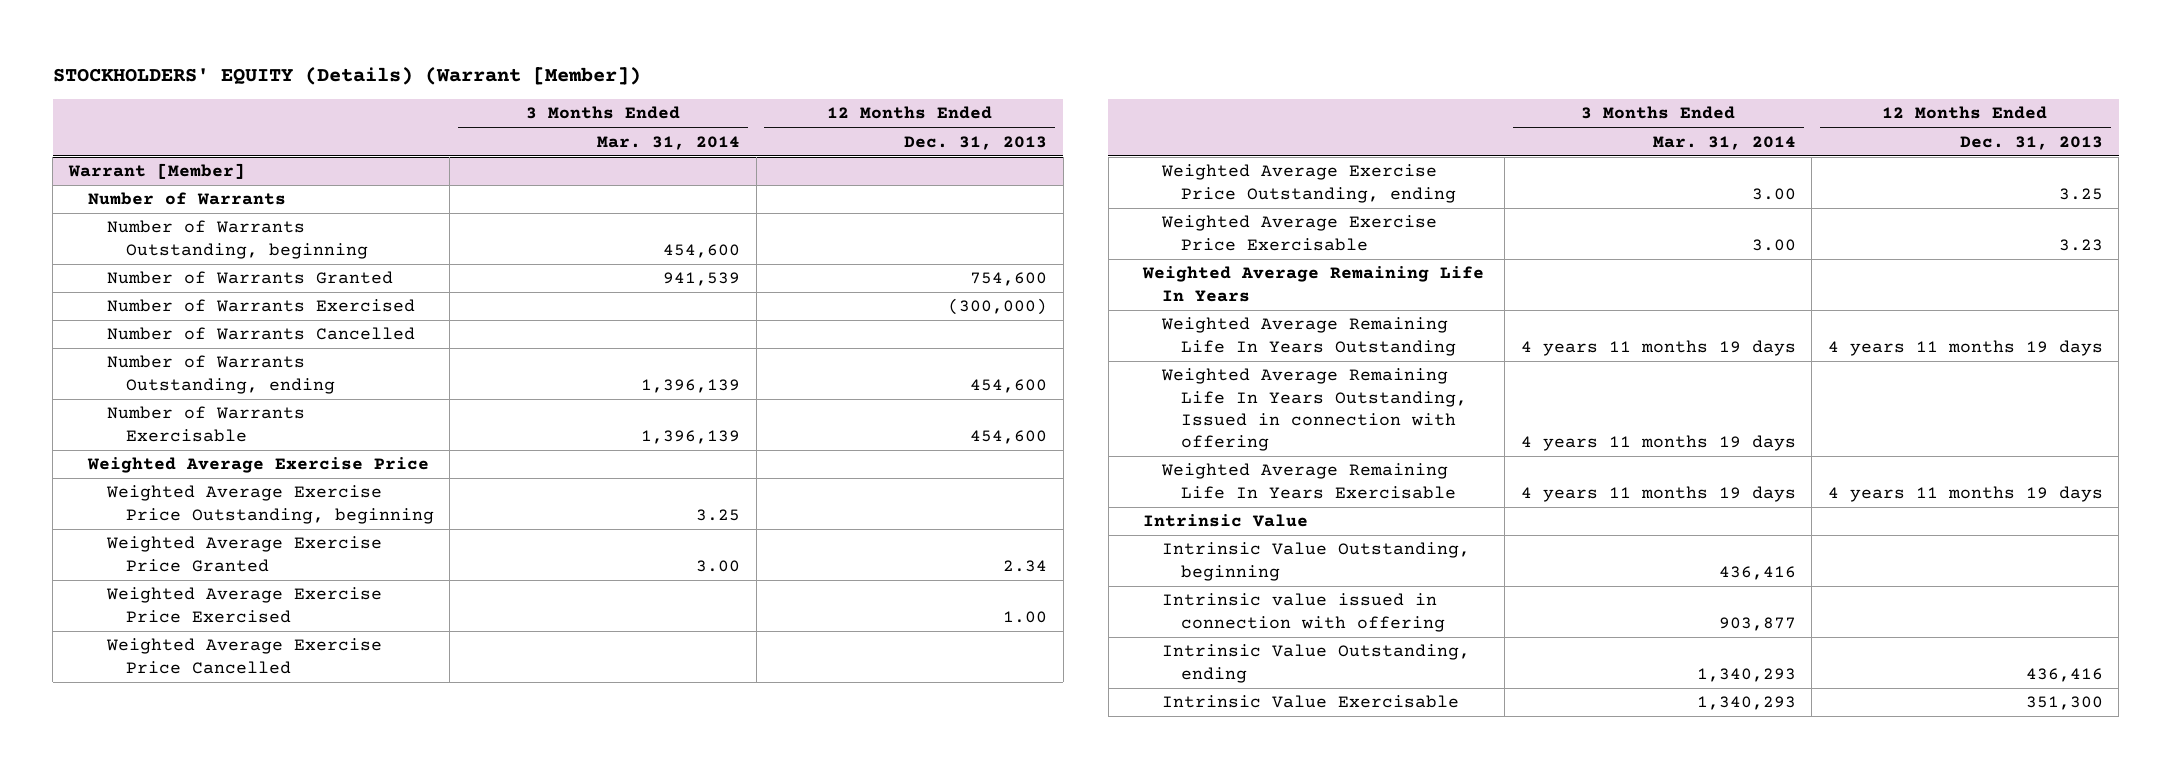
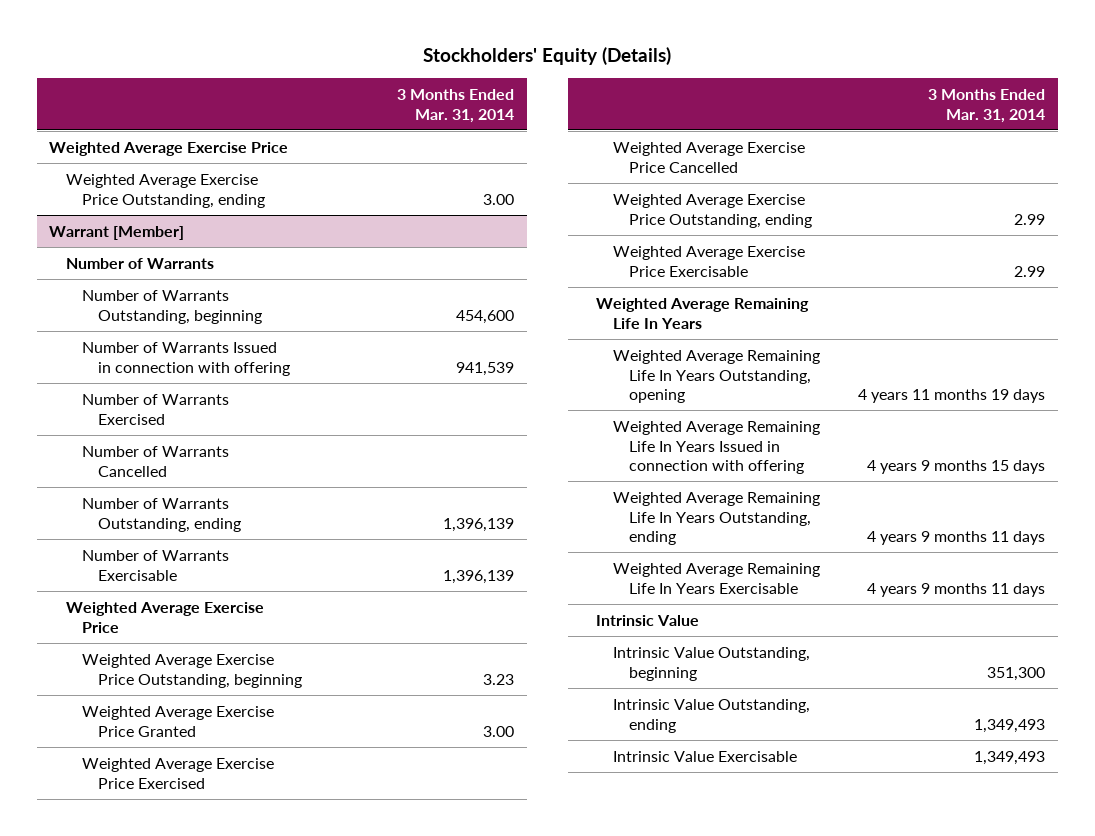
- STOCKHOLDERS' EQUITY (Details) (Warrant [Member])
+ Stockholders' Equity (Details)
- | 3 Months Ended Mar. 31, 2014 | 12 Months Ended Dec. 31, 2013
+ | 3 Months Ended Mar. 31, 2014
+ Weighted Average Exercise Price
+ Weighted Average Exercise Price Outstanding, ending | 3.00
@ Warrant [Member]
- Number of Warrants Granted | 941,539 | 754,600
+ Number of Warrants Issued in connection with offering | 941,539
- Weighted Average Exercise Price Outstanding, beginning | 3.25 |
+ Weighted Average Exercise Price Outstanding, beginning | 3.23
- Weighted Average Exercise Price Outstanding, ending | 3.00 | 3.25
- Weighted Average Exercise Price Exercisable | 3.00 | 3.23
+ Weighted Average Exercise Price Outstanding, ending | 2.99
+ Weighted Average Exercise Price Exercisable | 2.99
- Weighted Average Remaining Life In Years Outstanding | 4 years 11 months 19 days | 4 years 11 months 19 days
- Weighted Average Remaining Life In Years Outstanding, Issued in connection with offering | 4 years 11 months 19 days |
- Weighted Average Remaining Life In Years Exercisable | 4 years 11 months 19 days | 4 years 11 months 19 days
+ Weighted Average Remaining Life In Years Outstanding, opening | 4 years 11 months 19 days
+ Weighted Average Remaining Life In Years Issued in connection with offering | 4 years 9 months 15 days
+ Weighted Average Remaining Life In Years Outstanding, ending | 4 years 9 months 11 days
+ Weighted Average Remaining Life In Years Exercisable | 4 years 9 months 11 days
- Intrinsic Value Outstanding, beginning | 436,416 |
- Intrinsic value issued in connection with offering | 903,877 |
- Intrinsic Value Outstanding, ending | 1,340,293 | 436,416
- Intrinsic Value Exercisable | 1,340,293 | 351,300
+ Intrinsic Value Outstanding, beginning | 351,300
+ Intrinsic Value Outstanding, ending | 1,349,493
+ Intrinsic Value Exercisable | 1,349,493

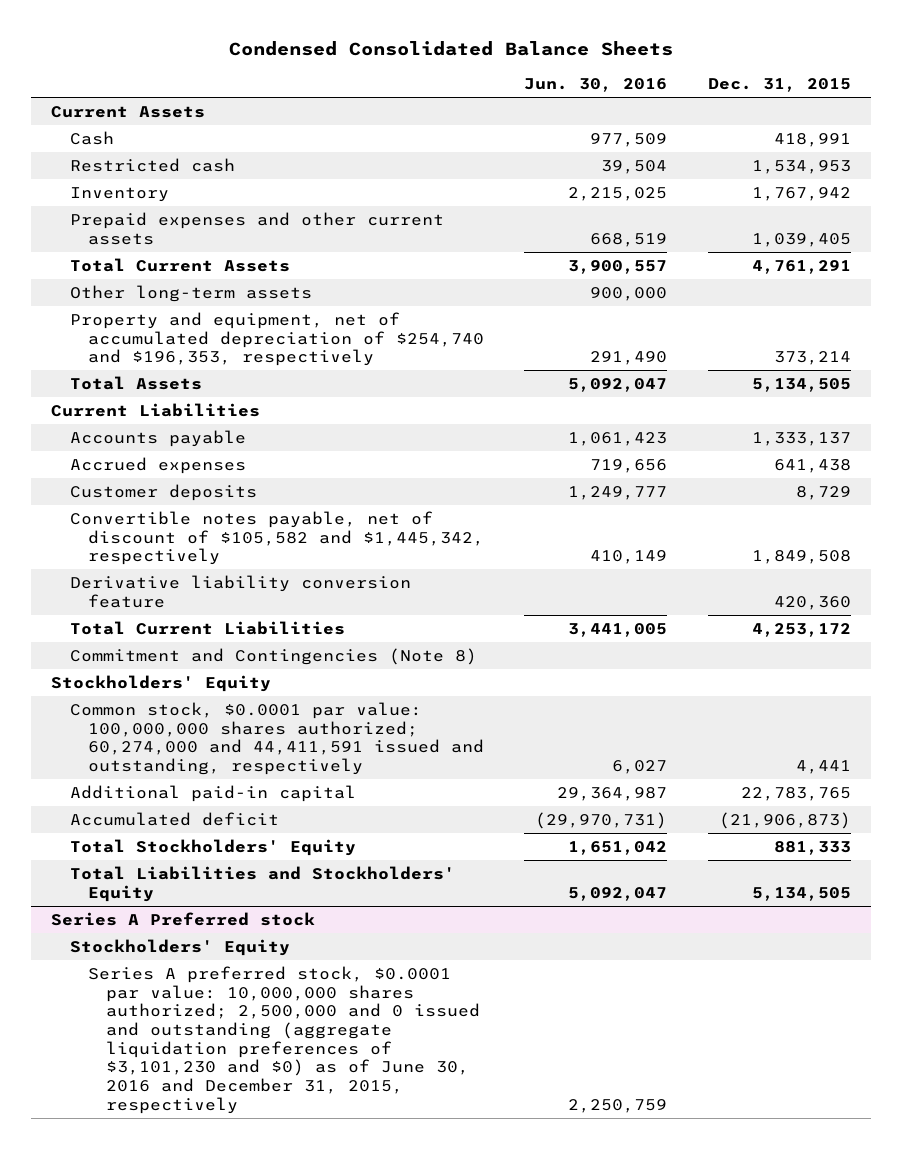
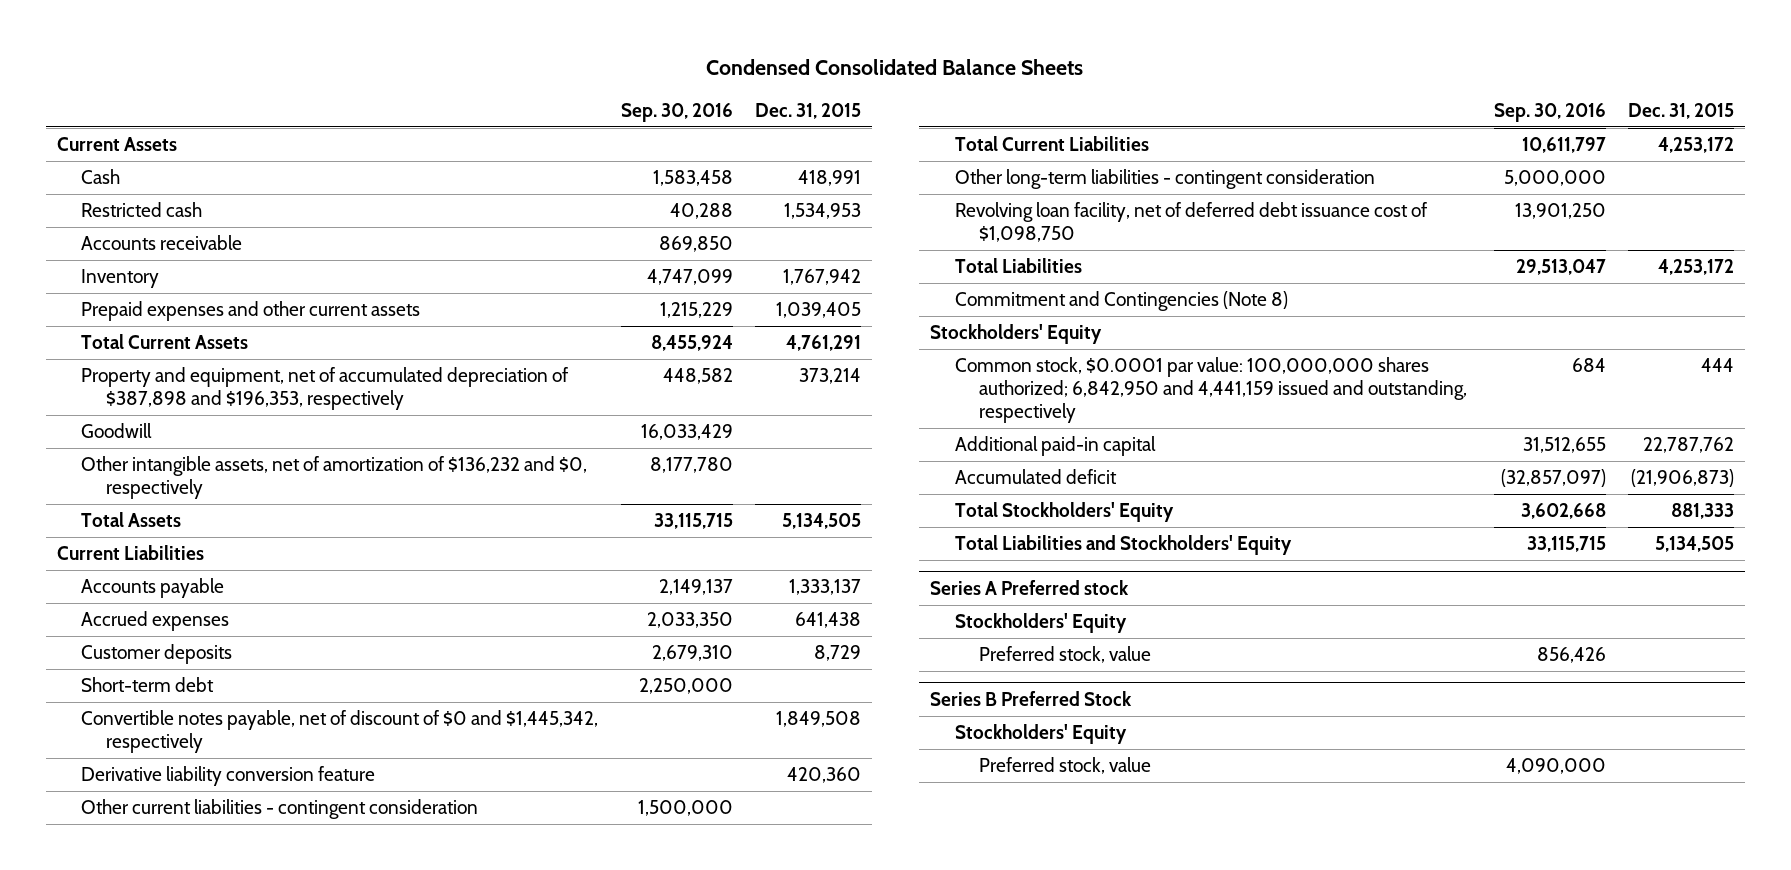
- | Jun. 30, 2016 | Dec. 31, 2015
+ | Sep. 30, 2016 | Dec. 31, 2015
+ Accounts receivable | 869,850 |
- Other long-term assets | 900,000 |
- Property and equipment, net of accumulated depreciation of $254,740 and $196,353, respectively | 291,490 | 373,214
+ Property and equipment, net of accumulated depreciation of $387,898 and $196,353, respectively | 448,582 | 373,214
+ Goodwill | 16,033,429 |
+ Other intangible assets, net of amortization of $136,232 and $0, respectively | 8,177,780 |
- Convertible notes payable, net of discount of $105,582 and $1,445,342, respectively | 410,149 | 1,849,508
+ Short-term debt | 2,250,000 |
+ Convertible notes payable, net of discount of $0 and $1,445,342, respectively | | 1,849,508
+ Other current liabilities - contingent consideration | 1,500,000 |
+ Other long-term liabilities - contingent consideration | 5,000,000 |
+ Revolving loan facility, net of deferred debt issuance cost of $1,098,750 | 13,901,250 |
+ Total Liabilities | 29,513,047 | 4,253,172
- Common stock, $0.0001 par value: 100,000,000 shares authorized; 60,274,000 and 44,411,591 issued and outstanding, respectively | 6,027 | 4,441
- Additional paid-in capital | 29,364,987 | 22,783,765
+ Common stock, $0.0001 par value: 100,000,000 shares authorized; 6,842,950 and 4,441,159 issued and outstanding, respectively | 684 | 444
+ Additional paid-in capital | 31,512,655 | 22,787,762
@ Series A Preferred stock
- Series A preferred stock, $0.0001 par value: 10,000,000 shares authorized; 2,500,000 and 0 issued and outstanding (aggregate liquidation preferences of $3,101,230 and $0) as of June 30, 2016 and December 31, 2015, respectively | 2,250,759 |
+ Preferred stock, value | 856,426 |
+ Series B Preferred Stock
+ Stockholders' Equity
+ Preferred stock, value | 4,090,000 |

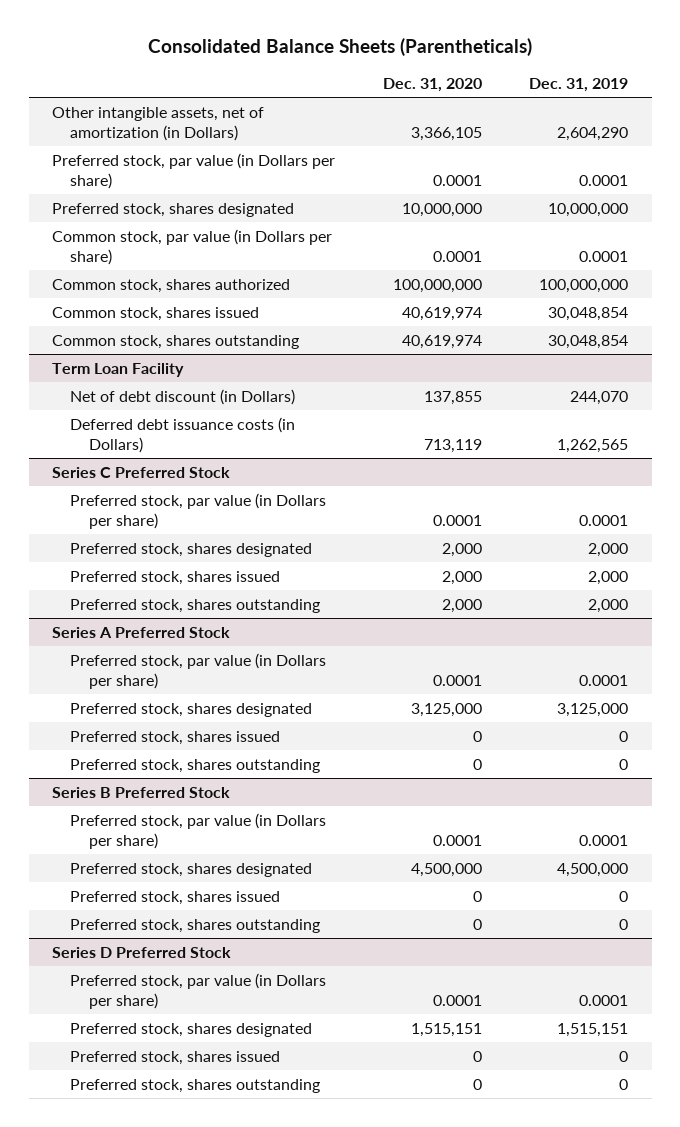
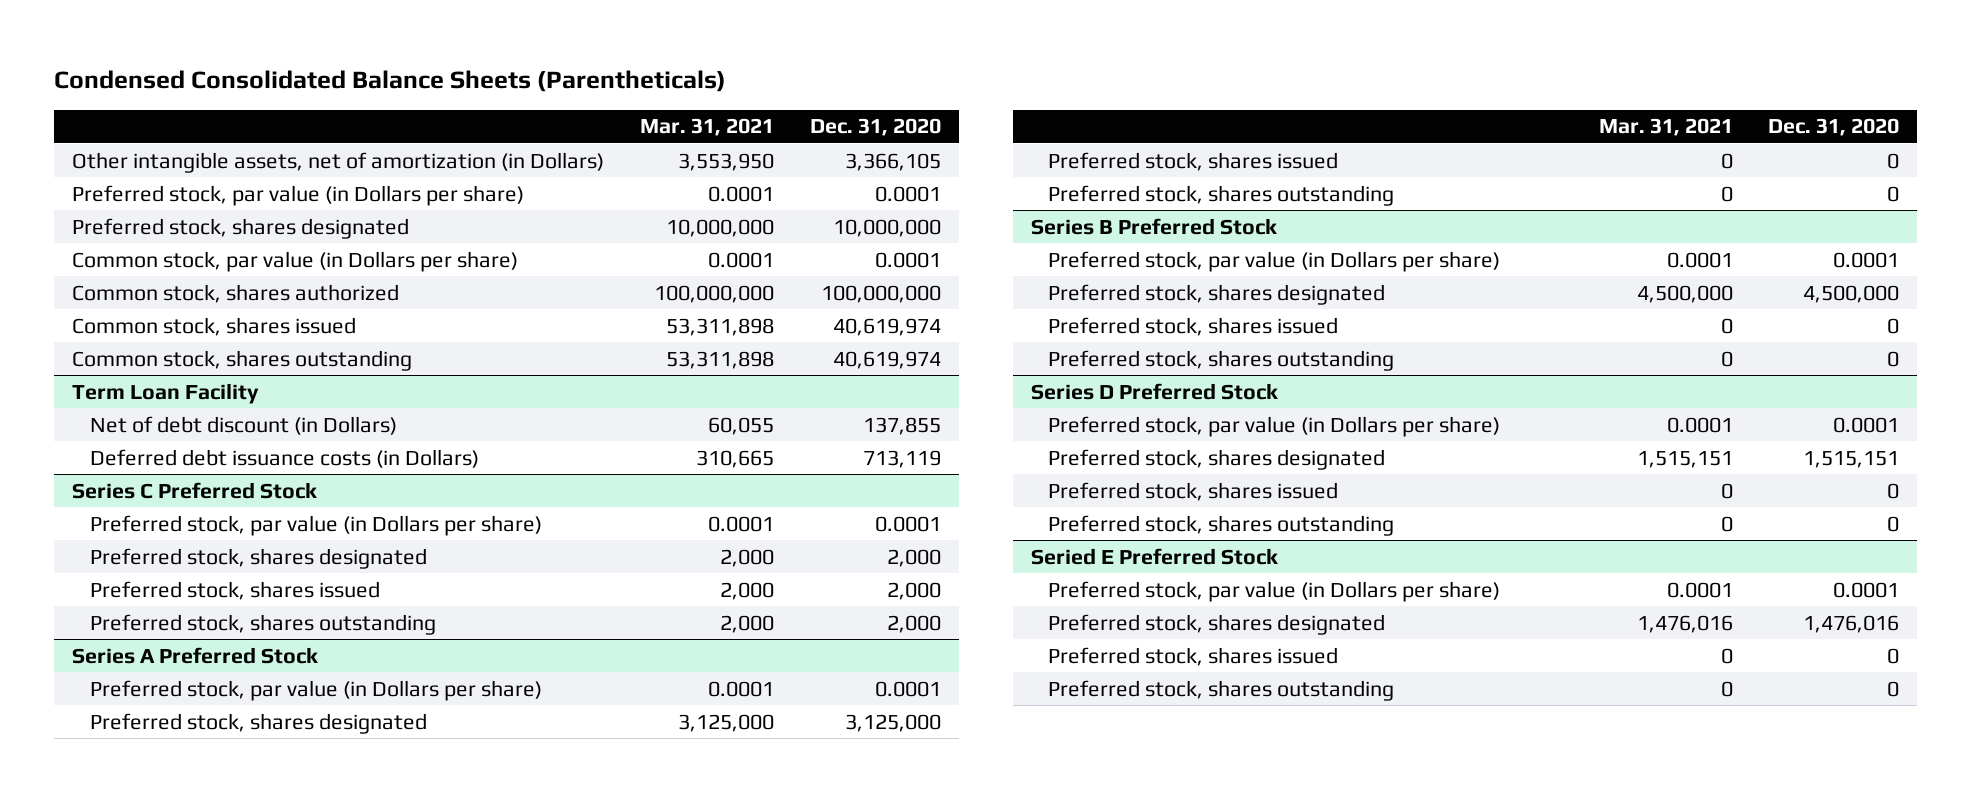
- Consolidated Balance Sheets (Parentheticals)
+ Condensed Consolidated Balance Sheets (Parentheticals)
- | Dec. 31, 2020 | Dec. 31, 2019
+ | Mar. 31, 2021 | Dec. 31, 2020
+ Seried E Preferred Stock
+ Preferred stock, par value (in Dollars per share) | 0.0001 | 0.0001
+ Preferred stock, shares designated | 1,476,016 | 1,476,016
+ Preferred stock, shares issued | 0 | 0
+ Preferred stock, shares outstanding | 0 | 0

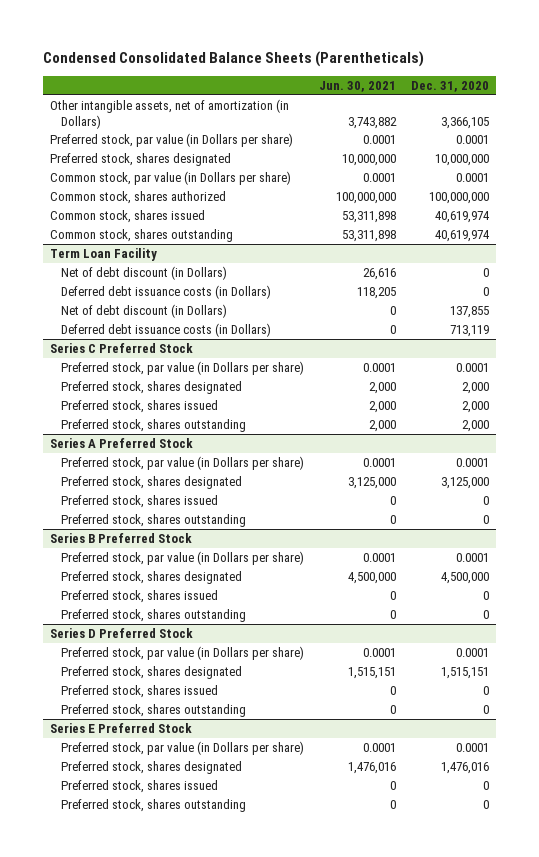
- | Mar. 31, 2021 | Dec. 31, 2020
+ | Jun. 30, 2021 | Dec. 31, 2020
@ Term Loan Facility
+ Net of debt discount (in Dollars) | 26,616 | 0
+ Deferred debt issuance costs (in Dollars) | 118,205 | 0
- Seried E Preferred Stock
+ Series E Preferred Stock

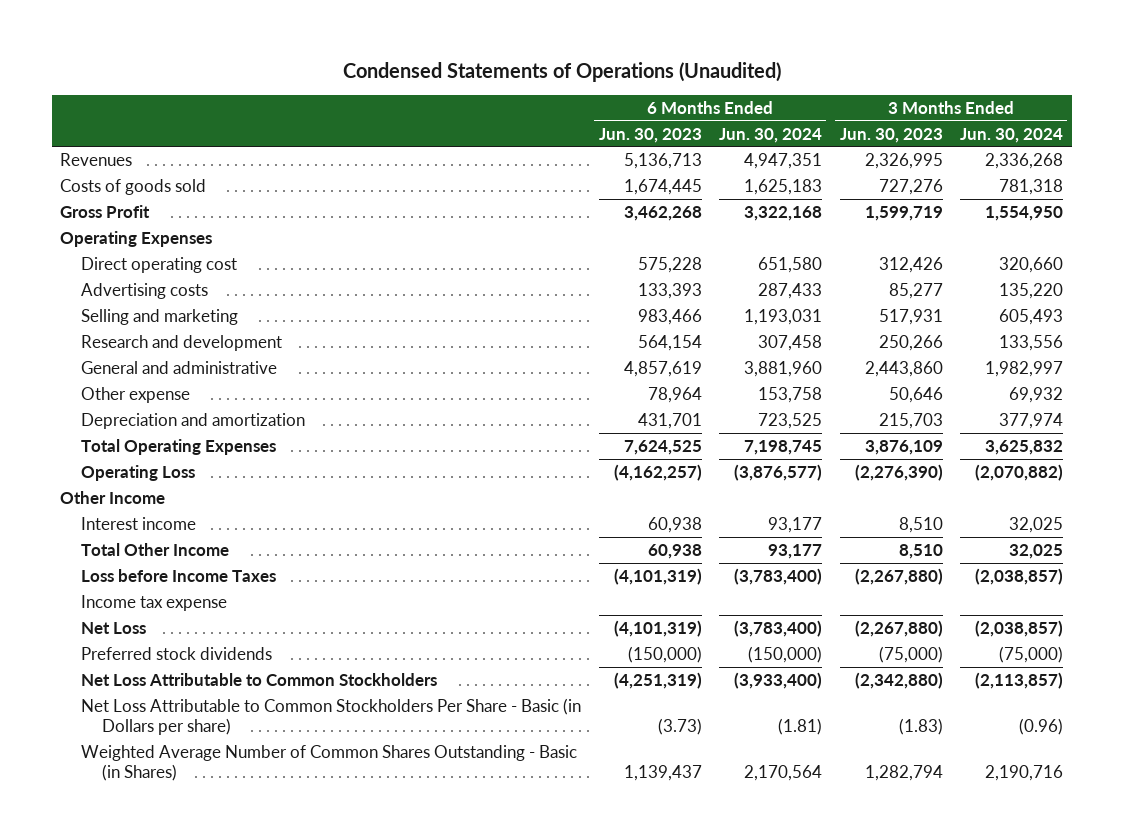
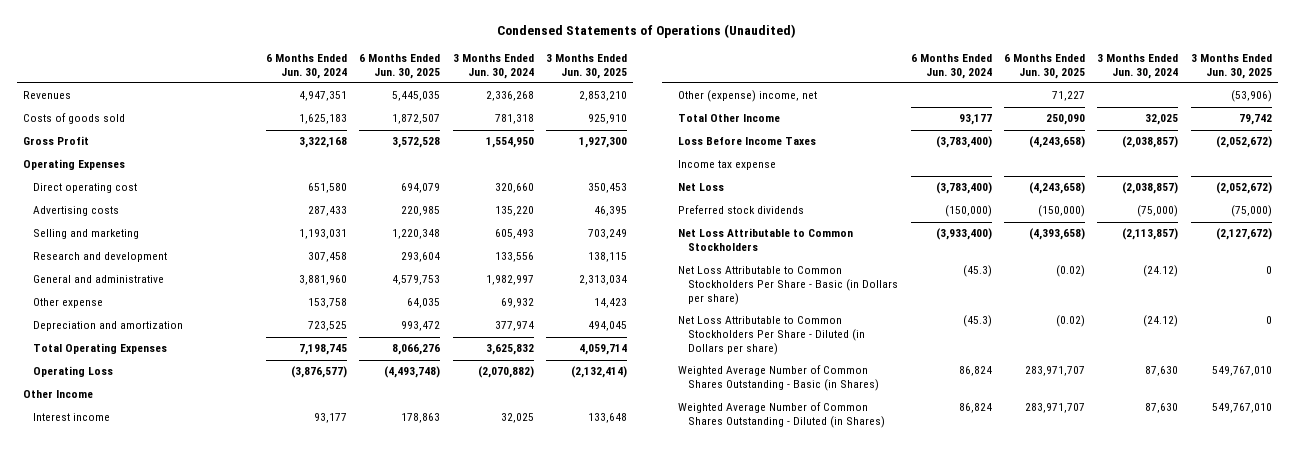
- | 6 Months Ended Jun. 30, 2023 | 6 Months Ended Jun. 30, 2024 | 3 Months Ended Jun. 30, 2023 | 3 Months Ended Jun. 30, 2024
+ | 6 Months Ended Jun. 30, 2024 | 6 Months Ended Jun. 30, 2025 | 3 Months Ended Jun. 30, 2024 | 3 Months Ended Jun. 30, 2025
+ Other (expense) income, net | | 71,227 | | (53,906)
- Loss before Income Taxes | (4,101,319) | (3,783,400) | (2,267,880) | (2,038,857)
+ Loss Before Income Taxes | (3,783,400) | (4,243,658) | (2,038,857) | (2,052,672)
- Net Loss Attributable to Common Stockholders Per Share - Basic (in Dollars per share) | (3.73) | (1.81) | (1.83) | (0.96)
- Weighted Average Number of Common Shares Outstanding - Basic (in Shares) | 1,139,437 | 2,170,564 | 1,282,794 | 2,190,716
+ Net Loss Attributable to Common Stockholders Per Share - Basic (in Dollars per share) | (45.3) | (0.02) | (24.12) | 0
+ Net Loss Attributable to Common Stockholders Per Share - Diluted (in Dollars per share) | (45.3) | (0.02) | (24.12) | 0
+ Weighted Average Number of Common Shares Outstanding - Basic (in Shares) | 86,824 | 283,971,707 | 87,630 | 549,767,010
+ Weighted Average Number of Common Shares Outstanding - Diluted (in Shares) | 86,824 | 283,971,707 | 87,630 | 549,767,010

